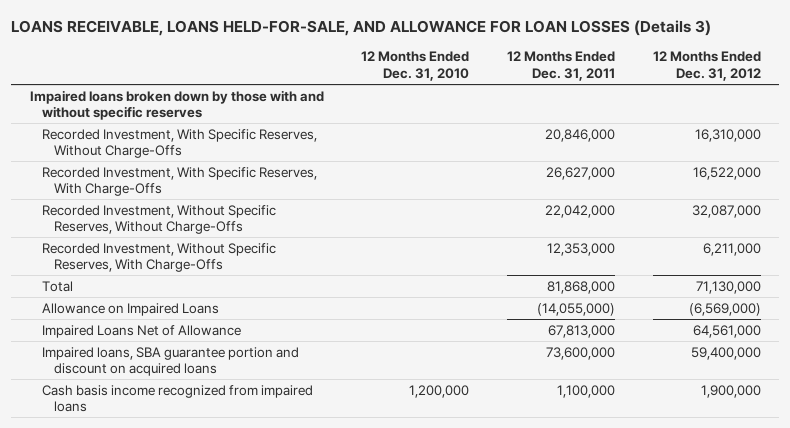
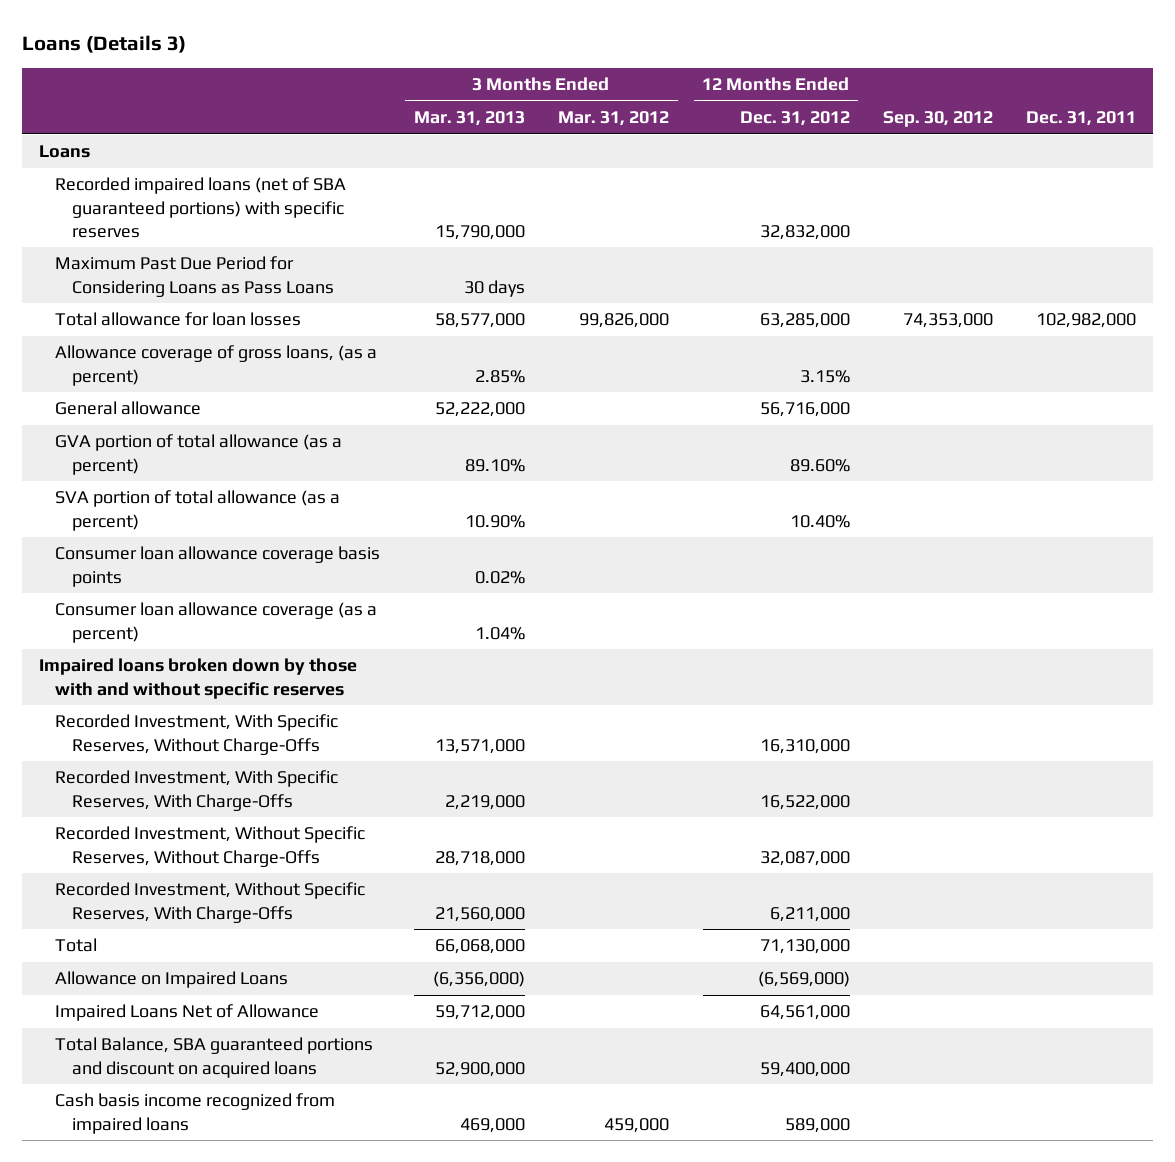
- LOANS RECEIVABLE, LOANS HELD-FOR-SALE, AND ALLOWANCE FOR LOAN LOSSES (Details 3)
+ Loans (Details 3)
- | 12 Months Ended Dec. 31, 2010 | 12 Months Ended Dec. 31, 2011 | 12 Months Ended Dec. 31, 2012
+ | 3 Months Ended Mar. 31, 2013 | 3 Months Ended Mar. 31, 2012 | 12 Months Ended Dec. 31, 2012 | Sep. 30, 2012 | Dec. 31, 2011
+ Loans
+ Recorded impaired loans (net of SBA guaranteed portions) with specific reserves | 15,790,000 | | 32,832,000 | |
+ Maximum Past Due Period for Considering Loans as Pass Loans | 30 days | | | |
+ Total allowance for loan losses | 58,577,000 | 99,826,000 | 63,285,000 | 74,353,000 | 102,982,000
+ Allowance coverage of gross loans, (as a percent) | 2.85% | | 3.15% | |
+ General allowance | 52,222,000 | | 56,716,000 | |
+ GVA portion of total allowance (as a percent) | 89.10% | | 89.60% | |
+ SVA portion of total allowance (as a percent) | 10.90% | | 10.40% | |
+ Consumer loan allowance coverage basis points | 0.02% | | | |
+ Consumer loan allowance coverage (as a percent) | 1.04% | | | |
- Impaired loans, SBA guarantee portion and discount on acquired loans | | 73,600,000 | 59,400,000
- Cash basis income recognized from impaired loans | 1,200,000 | 1,100,000 | 1,900,000
+ Total Balance, SBA guaranteed portions and discount on acquired loans | 52,900,000 | | 59,400,000 | |
+ Cash basis income recognized from impaired loans | 469,000 | 459,000 | 589,000 | |

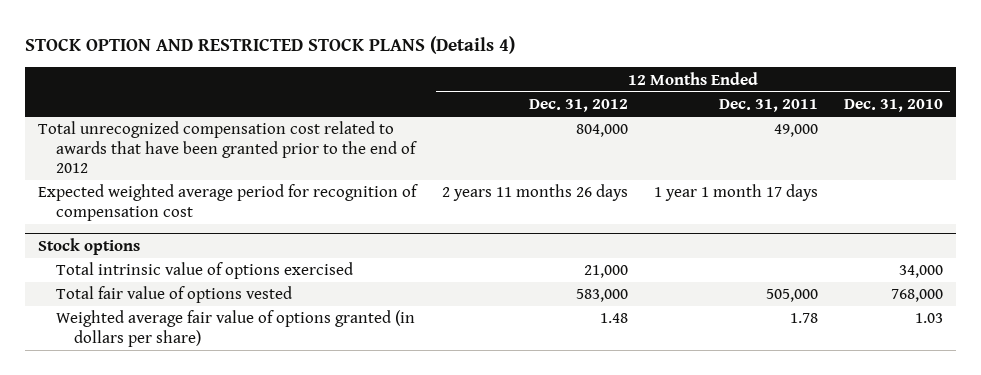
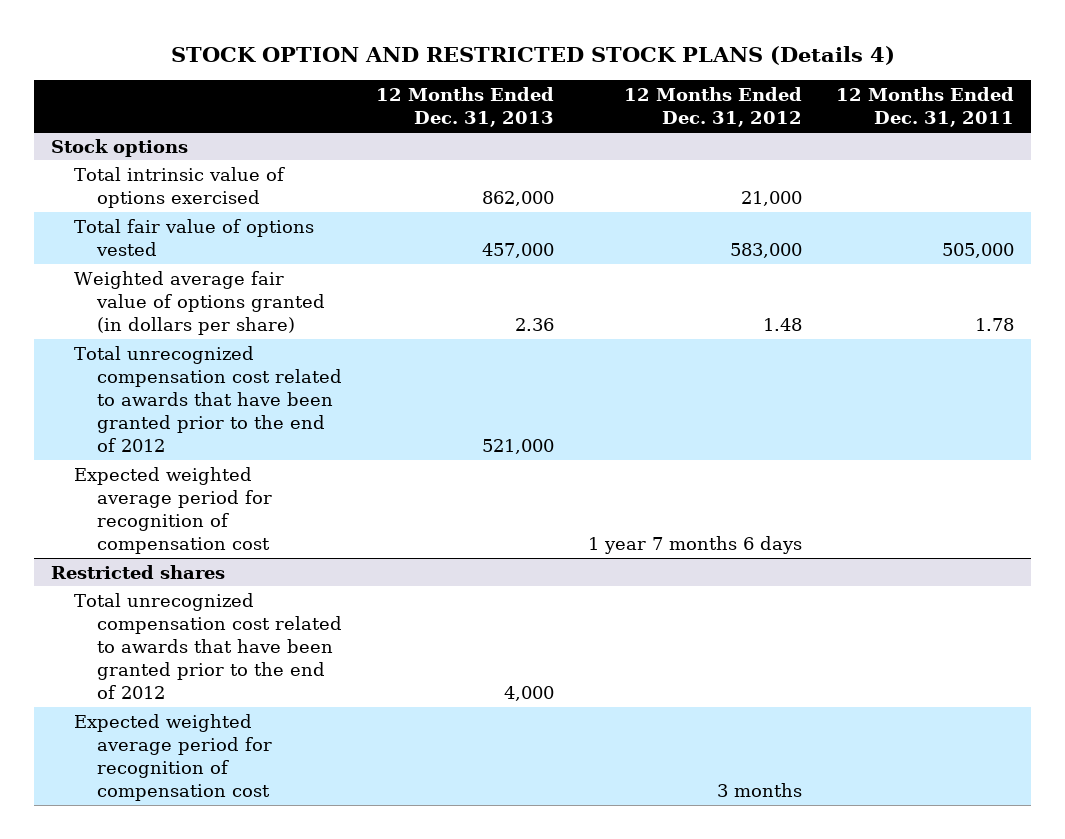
- | 12 Months Ended Dec. 31, 2012 | 12 Months Ended Dec. 31, 2011 | 12 Months Ended Dec. 31, 2010
+ | 12 Months Ended Dec. 31, 2013 | 12 Months Ended Dec. 31, 2012 | 12 Months Ended Dec. 31, 2011
- Total unrecognized compensation cost related to awards that have been granted prior to the end of 2012 | 804,000 | 49,000 |
- Expected weighted average period for recognition of compensation cost | 2 years 11 months 26 days | 1 year 1 month 17 days |
@ Stock options
+ Total unrecognized compensation cost related to awards that have been granted prior to the end of 2012 | 521,000 | |
+ Expected weighted average period for recognition of compensation cost | | 1 year 7 months 6 days |
+ Restricted shares
+ Total unrecognized compensation cost related to awards that have been granted prior to the end of 2012 | 4,000 | |
+ Expected weighted average period for recognition of compensation cost | | 3 months |

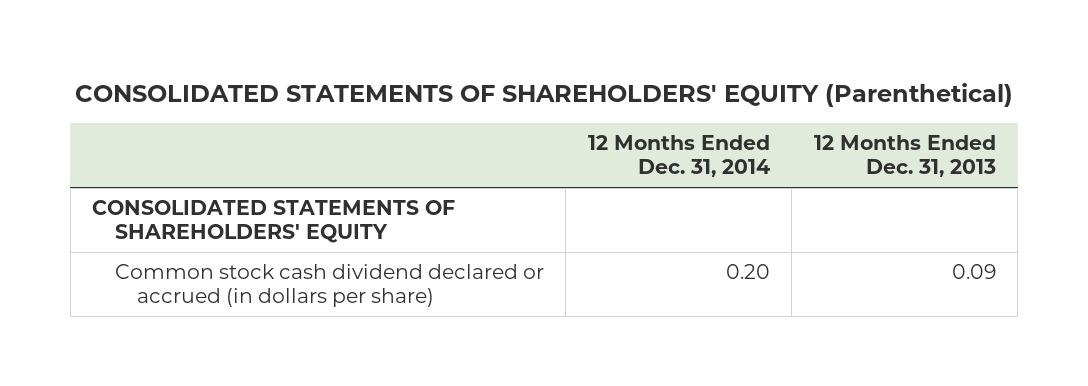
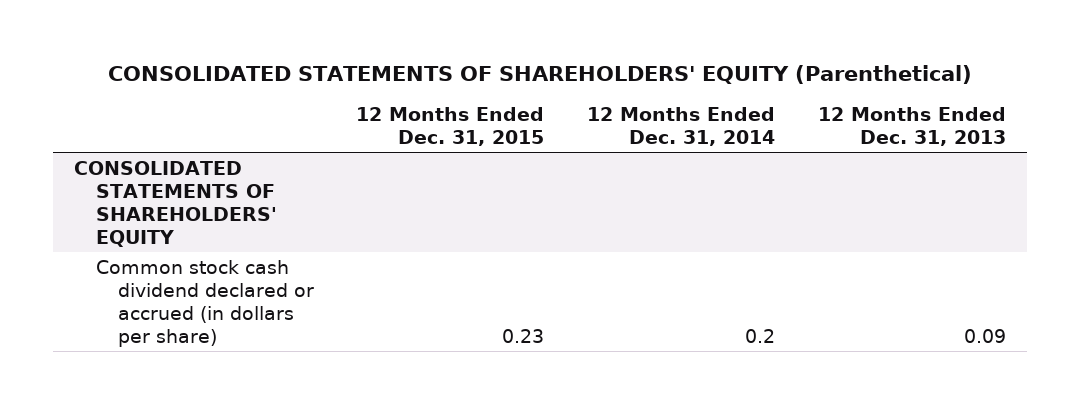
- | 12 Months Ended Dec. 31, 2014 | 12 Months Ended Dec. 31, 2013
+ | 12 Months Ended Dec. 31, 2015 | 12 Months Ended Dec. 31, 2014 | 12 Months Ended Dec. 31, 2013
- Common stock cash dividend declared or accrued (in dollars per share) | 0.20 | 0.09
+ Common stock cash dividend declared or accrued (in dollars per share) | 0.23 | 0.2 | 0.09

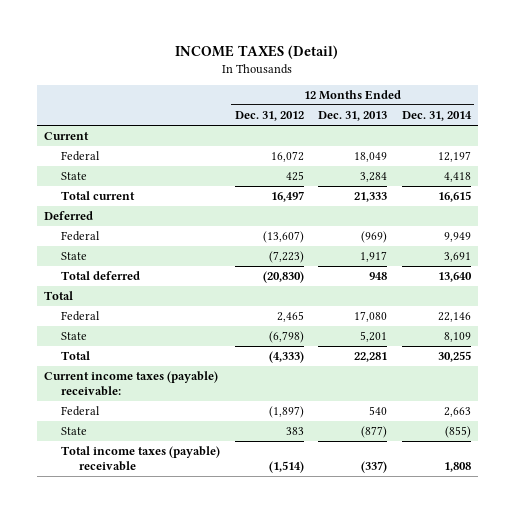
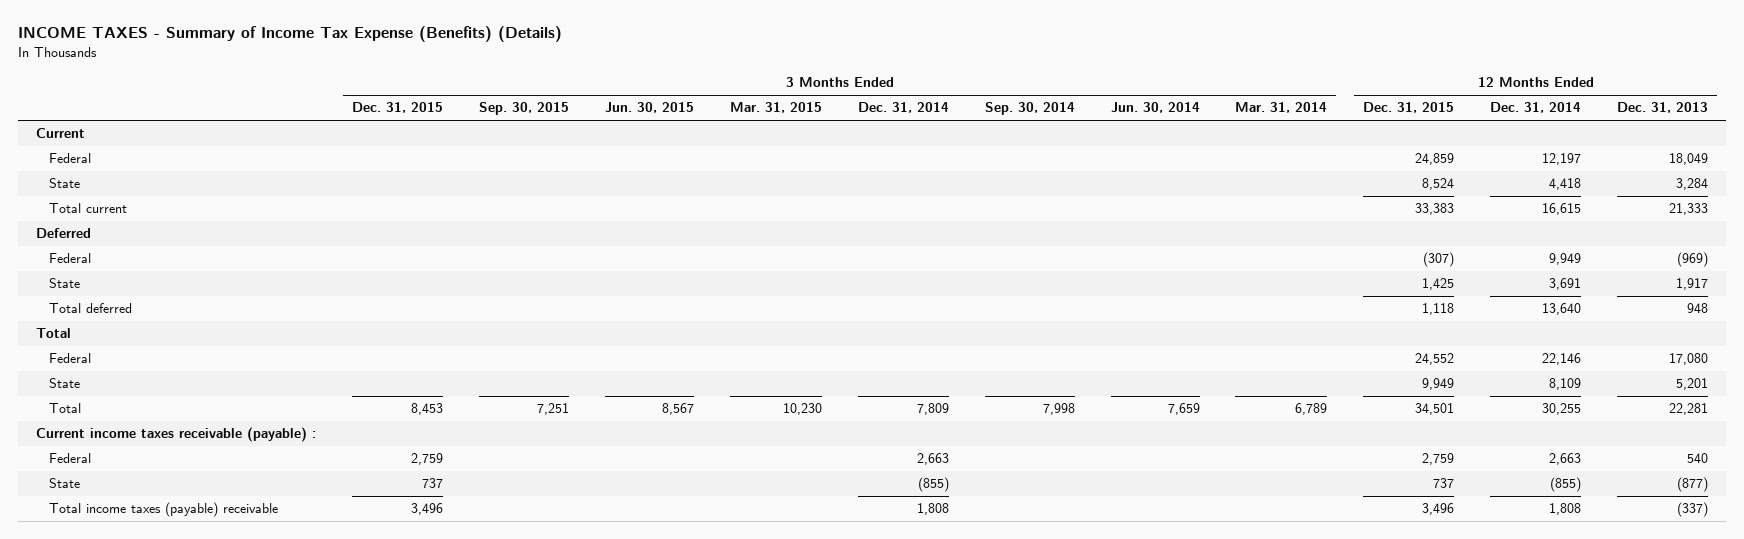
- INCOME TAXES (Detail)
+ INCOME TAXES - Summary of Income Tax Expense (Benefits) (Details)
- | 12 Months Ended Dec. 31, 2012 | 12 Months Ended Dec. 31, 2013 | 12 Months Ended Dec. 31, 2014
+ | 3 Months Ended Dec. 31, 2015 | 3 Months Ended Sep. 30, 2015 | 3 Months Ended Jun. 30, 2015 | 3 Months Ended Mar. 31, 2015 | 3 Months Ended Dec. 31, 2014 | 3 Months Ended Sep. 30, 2014 | 3 Months Ended Jun. 30, 2014 | 3 Months Ended Mar. 31, 2014 | 12 Months Ended Dec. 31, 2015 | 12 Months Ended Dec. 31, 2014 | 12 Months Ended Dec. 31, 2013
- Current income taxes (payable) receivable:
+ Current income taxes receivable (payable) :

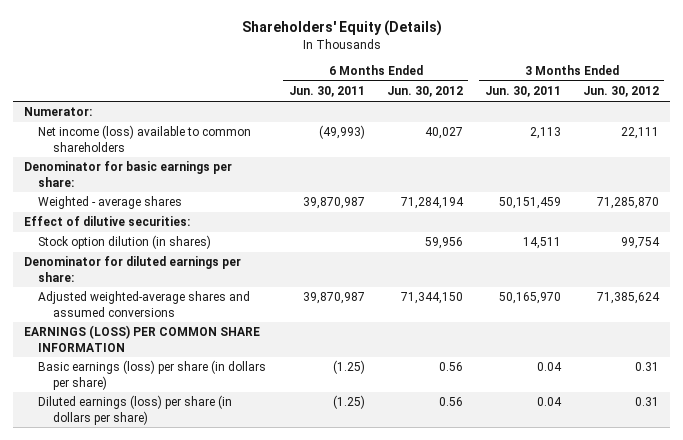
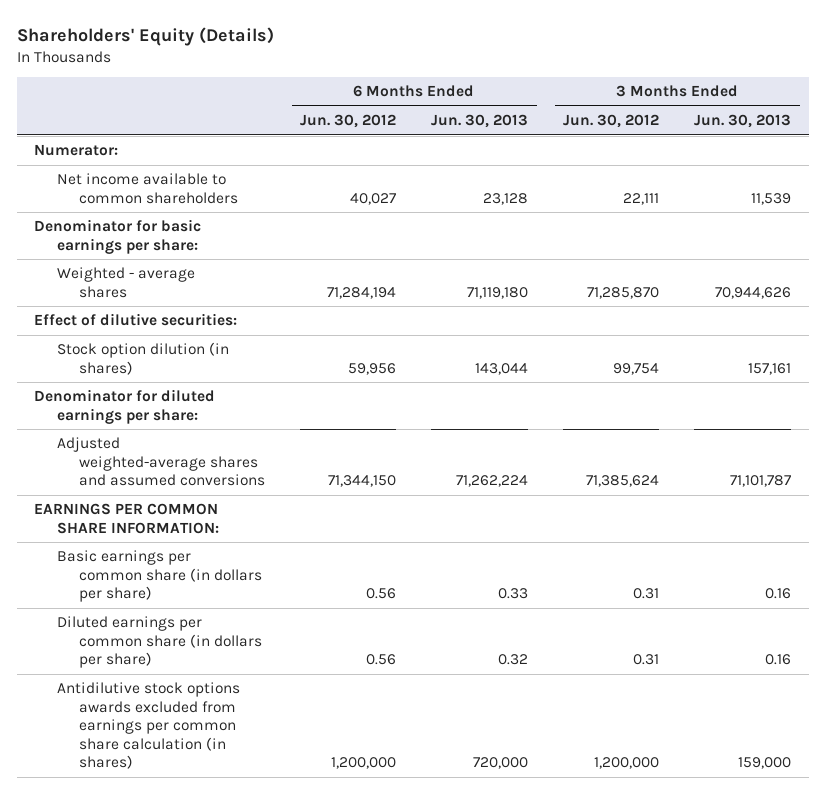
- | 6 Months Ended Jun. 30, 2011 | 6 Months Ended Jun. 30, 2012 | 3 Months Ended Jun. 30, 2011 | 3 Months Ended Jun. 30, 2012
+ | 6 Months Ended Jun. 30, 2012 | 6 Months Ended Jun. 30, 2013 | 3 Months Ended Jun. 30, 2012 | 3 Months Ended Jun. 30, 2013
- Net income (loss) available to common shareholders | (49,993) | 40,027 | 2,113 | 22,111
+ Net income available to common shareholders | 40,027 | 23,128 | 22,111 | 11,539
- EARNINGS (LOSS) PER COMMON SHARE INFORMATION
- Basic earnings (loss) per share (in dollars per share) | (1.25) | 0.56 | 0.04 | 0.31
- Diluted earnings (loss) per share (in dollars per share) | (1.25) | 0.56 | 0.04 | 0.31
+ EARNINGS PER COMMON SHARE INFORMATION:
+ Basic earnings per common share (in dollars per share) | 0.56 | 0.33 | 0.31 | 0.16
+ Diluted earnings per common share (in dollars per share) | 0.56 | 0.32 | 0.31 | 0.16
+ Antidilutive stock options awards excluded from earnings per common share calculation (in shares) | 1,200,000 | 720,000 | 1,200,000 | 159,000

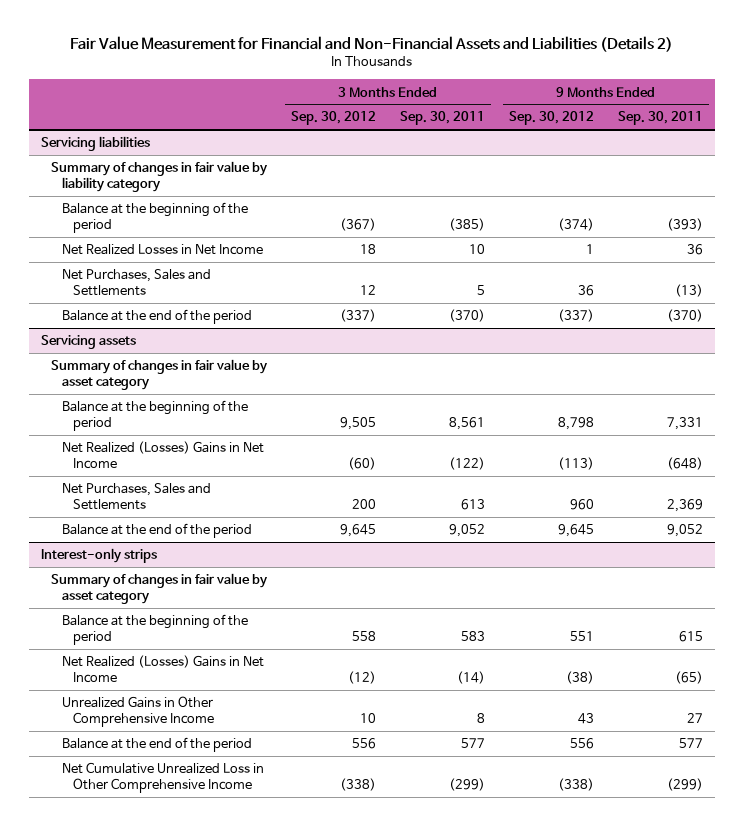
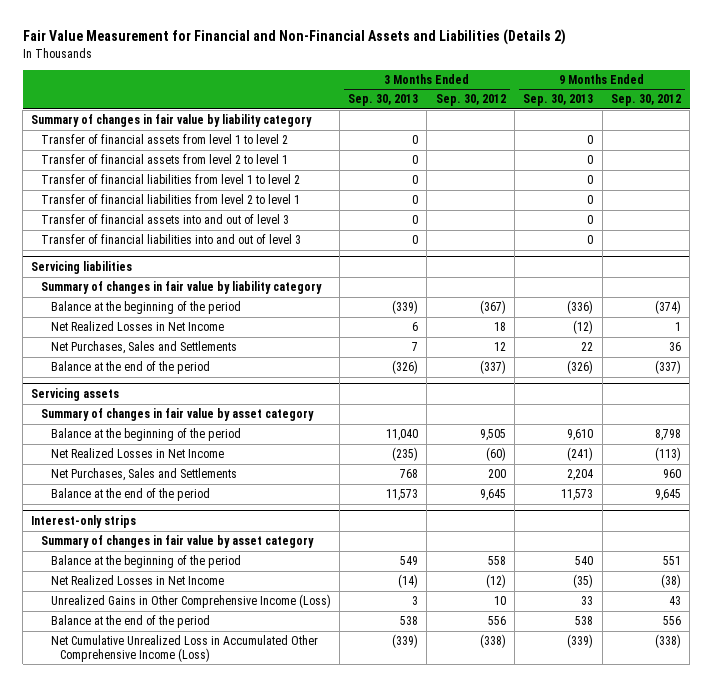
- | 3 Months Ended Sep. 30, 2012 | 3 Months Ended Sep. 30, 2011 | 9 Months Ended Sep. 30, 2012 | 9 Months Ended Sep. 30, 2011
+ | 3 Months Ended Sep. 30, 2013 | 3 Months Ended Sep. 30, 2012 | 9 Months Ended Sep. 30, 2013 | 9 Months Ended Sep. 30, 2012
+ Summary of changes in fair value by liability category
+ Transfer of financial assets from level 1 to level 2 | 0 | | 0 |
+ Transfer of financial assets from level 2 to level 1 | 0 | | 0 |
+ Transfer of financial liabilities from level 1 to level 2 | 0 | | 0 |
+ Transfer of financial liabilities from level 2 to level 1 | 0 | | 0 |
+ Transfer of financial assets into and out of level 3 | 0 | | 0 |
+ Transfer of financial liabilities into and out of level 3 | 0 | | 0 |
@ Servicing assets
- Net Realized (Losses) Gains in Net Income | (60) | (122) | (113) | (648)
+ Net Realized Losses in Net Income | (235) | (60) | (241) | (113)
@ Interest-only strips
- Net Realized (Losses) Gains in Net Income | (12) | (14) | (38) | (65)
- Unrealized Gains in Other Comprehensive Income | 10 | 8 | 43 | 27
+ Net Realized Losses in Net Income | (14) | (12) | (35) | (38)
+ Unrealized Gains in Other Comprehensive Income (Loss) | 3 | 10 | 33 | 43
- Net Cumulative Unrealized Loss in Other Comprehensive Income | (338) | (299) | (338) | (299)
+ Net Cumulative Unrealized Loss in Accumulated Other Comprehensive Income (Loss) | (339) | (338) | (339) | (338)

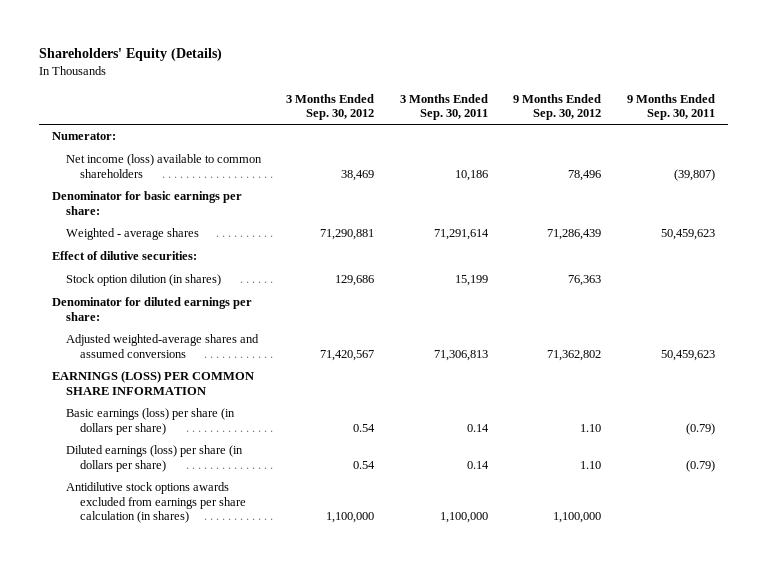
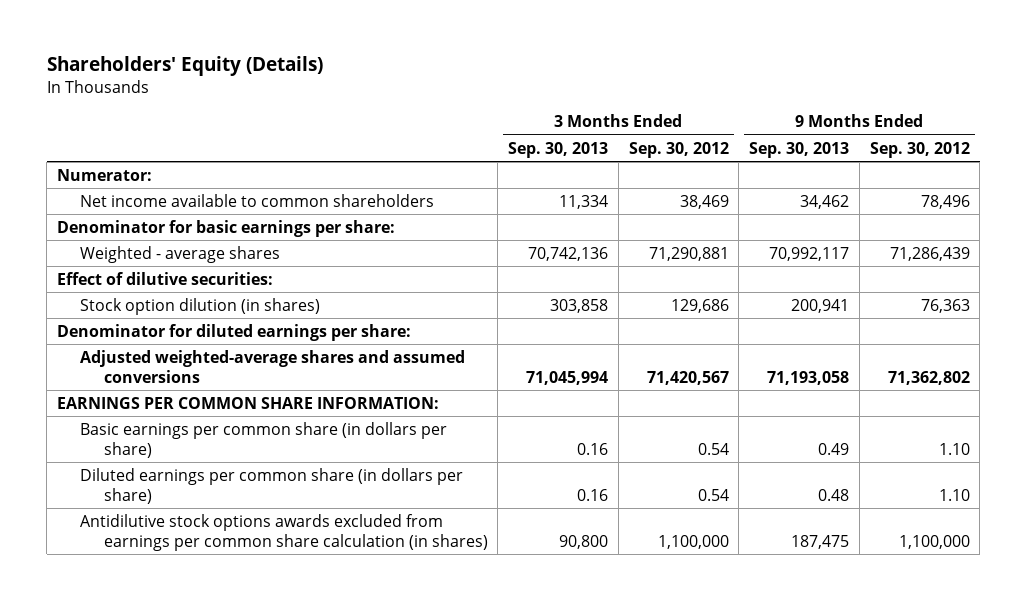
- | 3 Months Ended Sep. 30, 2012 | 3 Months Ended Sep. 30, 2011 | 9 Months Ended Sep. 30, 2012 | 9 Months Ended Sep. 30, 2011
+ | 3 Months Ended Sep. 30, 2013 | 3 Months Ended Sep. 30, 2012 | 9 Months Ended Sep. 30, 2013 | 9 Months Ended Sep. 30, 2012
- Net income (loss) available to common shareholders | 38,469 | 10,186 | 78,496 | (39,807)
+ Net income available to common shareholders | 11,334 | 38,469 | 34,462 | 78,496
- EARNINGS (LOSS) PER COMMON SHARE INFORMATION
- Basic earnings (loss) per share (in dollars per share) | 0.54 | 0.14 | 1.10 | (0.79)
- Diluted earnings (loss) per share (in dollars per share) | 0.54 | 0.14 | 1.10 | (0.79)
- Antidilutive stock options awards excluded from earnings per share calculation (in shares) | 1,100,000 | 1,100,000 | 1,100,000 |
+ EARNINGS PER COMMON SHARE INFORMATION:
+ Basic earnings per common share (in dollars per share) | 0.16 | 0.54 | 0.49 | 1.10
+ Diluted earnings per common share (in dollars per share) | 0.16 | 0.54 | 0.48 | 1.10
+ Antidilutive stock options awards excluded from earnings per common share calculation (in shares) | 90,800 | 1,100,000 | 187,475 | 1,100,000

